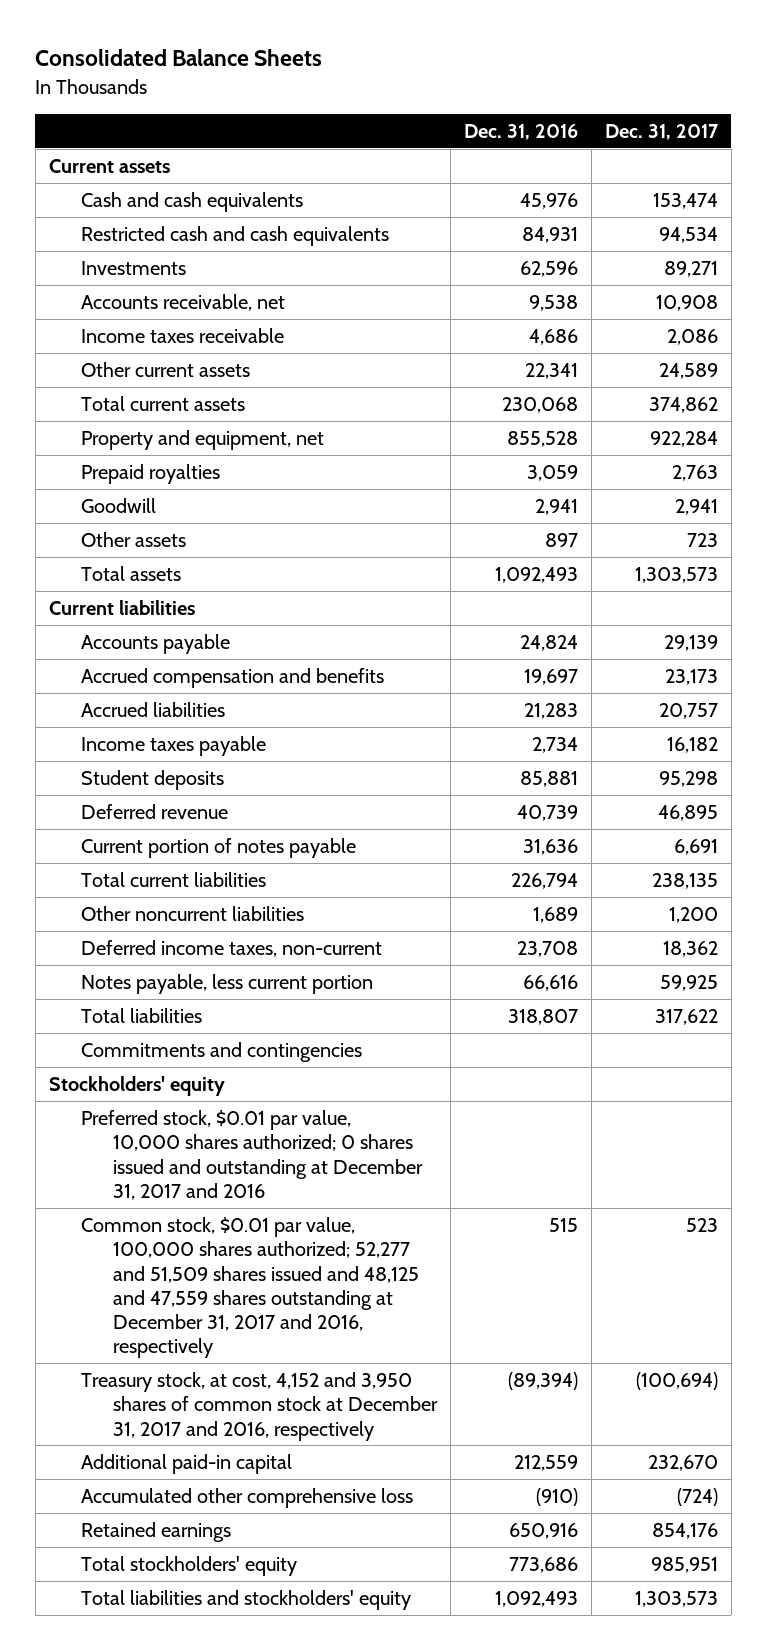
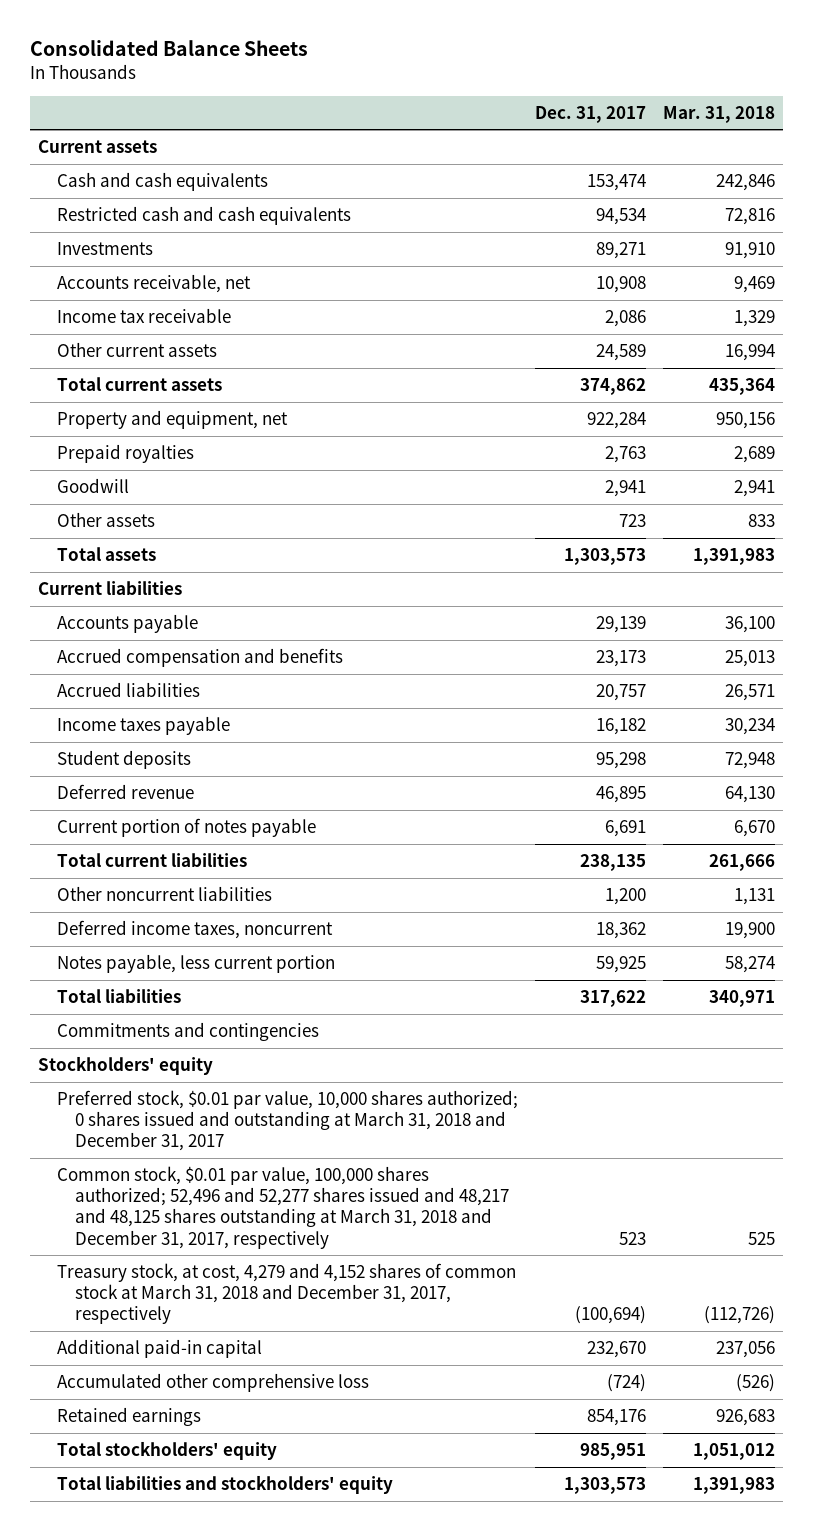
- | Dec. 31, 2016 | Dec. 31, 2017
+ | Dec. 31, 2017 | Mar. 31, 2018
- Income taxes receivable | 4,686 | 2,086
+ Income tax receivable | 2,086 | 1,329
- Deferred income taxes, non-current | 23,708 | 18,362
+ Deferred income taxes, noncurrent | 18,362 | 19,900
- Preferred stock, $0.01 par value, 10,000 shares authorized; 0 shares issued and outstanding at December 31, 2017 and 2016
- Common stock, $0.01 par value, 100,000 shares authorized; 52,277 and 51,509 shares issued and 48,125 and 47,559 shares outstanding at December 31, 2017 and 2016, respectively | 515 | 523
- Treasury stock, at cost, 4,152 and 3,950 shares of common stock at December 31, 2017 and 2016, respectively | (89,394) | (100,694)
+ Preferred stock, $0.01 par value, 10,000 shares authorized; 0 shares issued and outstanding at March 31, 2018 and December 31, 2017
+ Common stock, $0.01 par value, 100,000 shares authorized; 52,496 and 52,277 shares issued and 48,217 and 48,125 shares outstanding at March 31, 2018 and December 31, 2017, respectively | 523 | 525
+ Treasury stock, at cost, 4,279 and 4,152 shares of common stock at March 31, 2018 and December 31, 2017, respectively | (100,694) | (112,726)

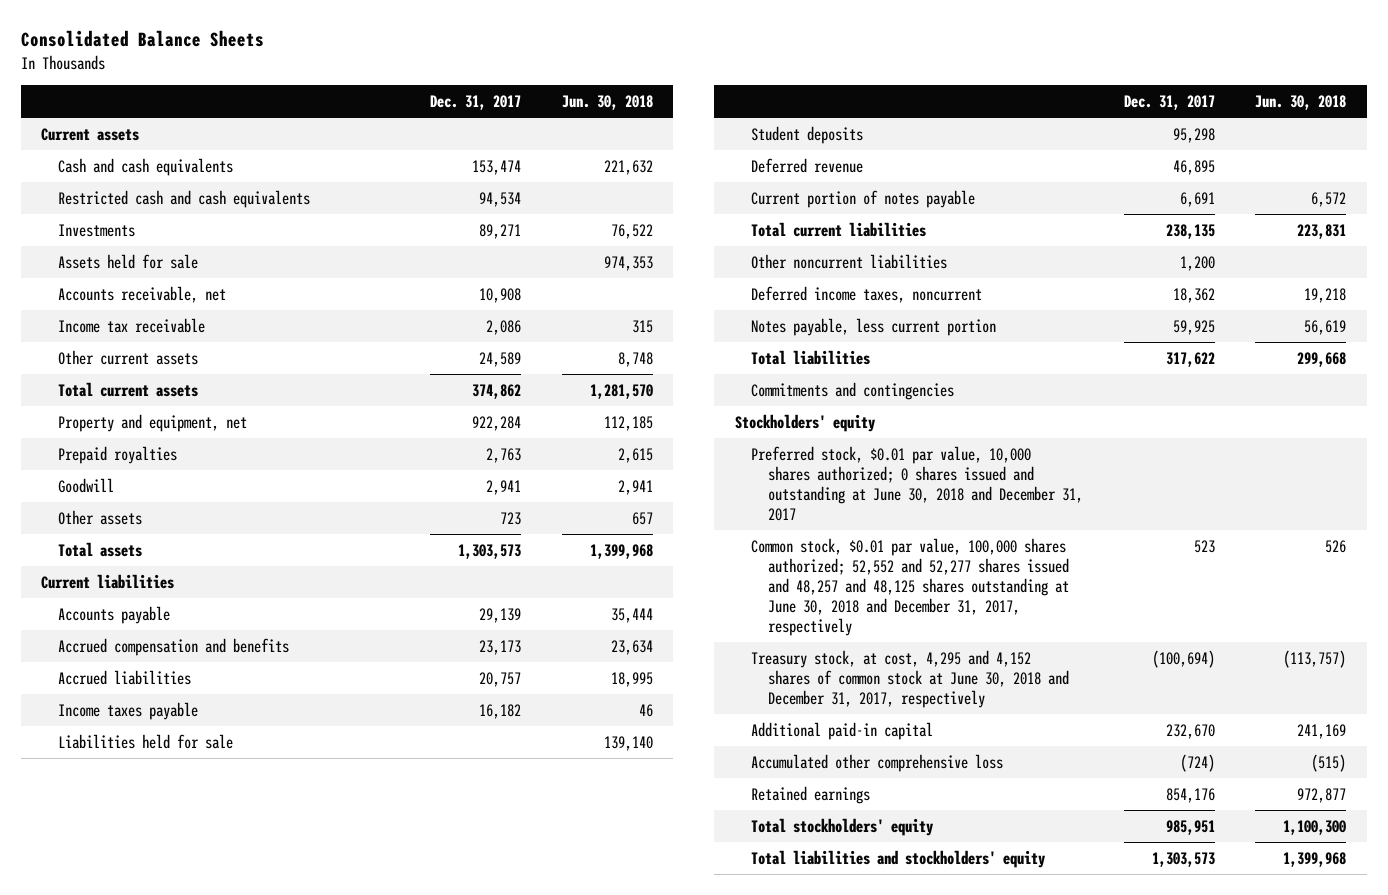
- | Dec. 31, 2017 | Mar. 31, 2018
+ | Dec. 31, 2017 | Jun. 30, 2018
+ Assets held for sale | | 974,353
+ Liabilities held for sale | | 139,140
- Preferred stock, $0.01 par value, 10,000 shares authorized; 0 shares issued and outstanding at March 31, 2018 and December 31, 2017
- Common stock, $0.01 par value, 100,000 shares authorized; 52,496 and 52,277 shares issued and 48,217 and 48,125 shares outstanding at March 31, 2018 and December 31, 2017, respectively | 523 | 525
- Treasury stock, at cost, 4,279 and 4,152 shares of common stock at March 31, 2018 and December 31, 2017, respectively | (100,694) | (112,726)
+ Preferred stock, $0.01 par value, 10,000 shares authorized; 0 shares issued and outstanding at June 30, 2018 and December 31, 2017
+ Common stock, $0.01 par value, 100,000 shares authorized; 52,552 and 52,277 shares issued and 48,257 and 48,125 shares outstanding at June 30, 2018 and December 31, 2017, respectively | 523 | 526
+ Treasury stock, at cost, 4,295 and 4,152 shares of common stock at June 30, 2018 and December 31, 2017, respectively | (100,694) | (113,757)

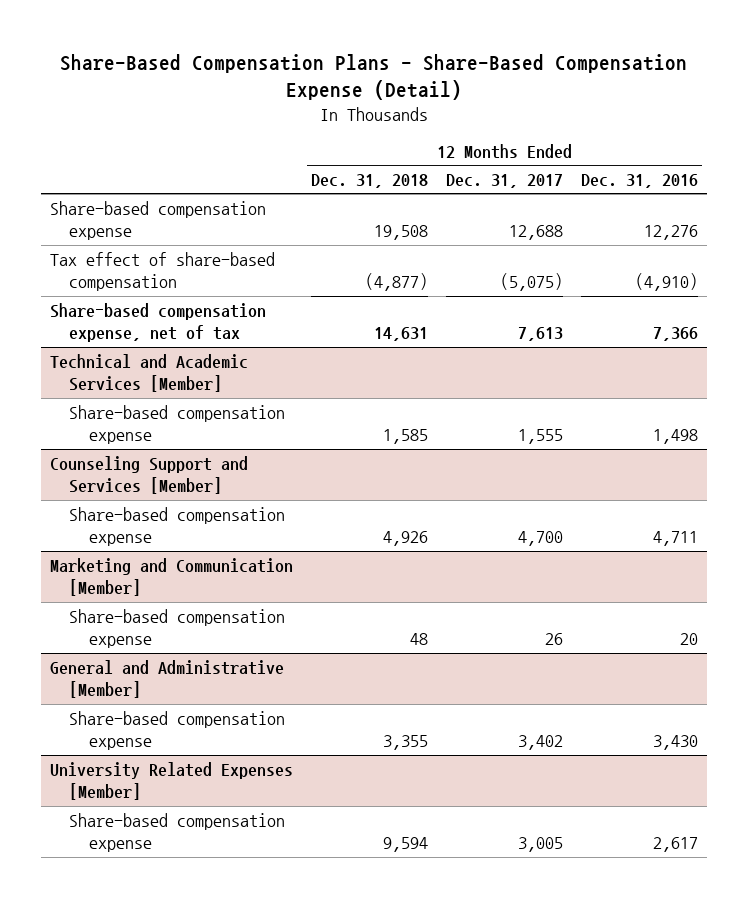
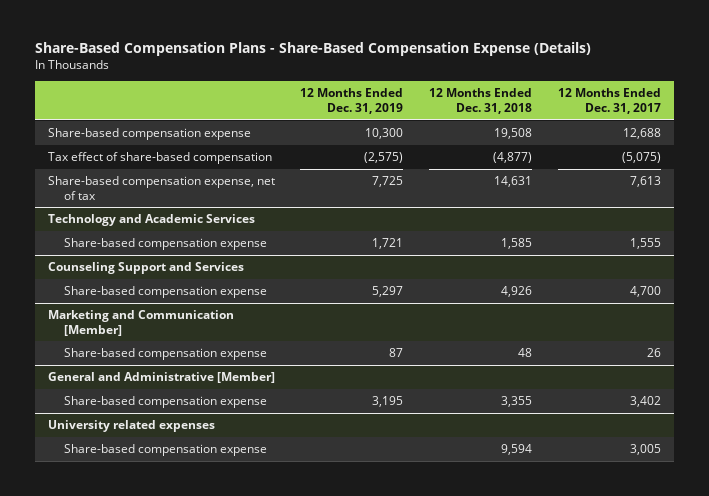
- Share-Based Compensation Plans - Share-Based Compensation Expense (Detail)
+ Share-Based Compensation Plans - Share-Based Compensation Expense (Details)
- | 12 Months Ended Dec. 31, 2018 | 12 Months Ended Dec. 31, 2017 | 12 Months Ended Dec. 31, 2016
+ | 12 Months Ended Dec. 31, 2019 | 12 Months Ended Dec. 31, 2018 | 12 Months Ended Dec. 31, 2017
- Technical and Academic Services [Member]
+ Technology and Academic Services
- Counseling Support and Services [Member]
+ Counseling Support and Services
- University Related Expenses [Member]
+ University related expenses

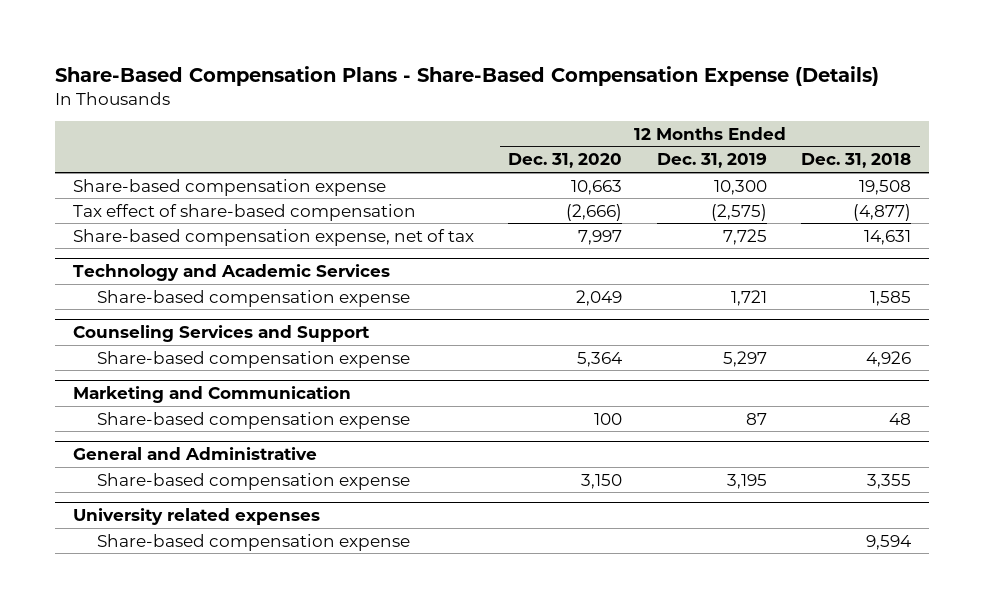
- | 12 Months Ended Dec. 31, 2019 | 12 Months Ended Dec. 31, 2018 | 12 Months Ended Dec. 31, 2017
+ | 12 Months Ended Dec. 31, 2020 | 12 Months Ended Dec. 31, 2019 | 12 Months Ended Dec. 31, 2018
- Counseling Support and Services
+ Counseling Services and Support
- Marketing and Communication [Member]
+ Marketing and Communication
- General and Administrative [Member]
+ General and Administrative

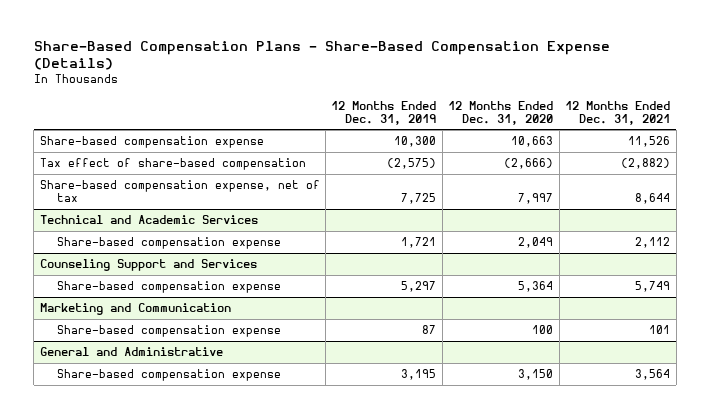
- | 12 Months Ended Dec. 31, 2020 | 12 Months Ended Dec. 31, 2019 | 12 Months Ended Dec. 31, 2018
+ | 12 Months Ended Dec. 31, 2019 | 12 Months Ended Dec. 31, 2020 | 12 Months Ended Dec. 31, 2021
- Technology and Academic Services
+ Technical and Academic Services
- Counseling Services and Support
+ Counseling Support and Services
- University related expenses
- Share-based compensation expense | | | 9,594

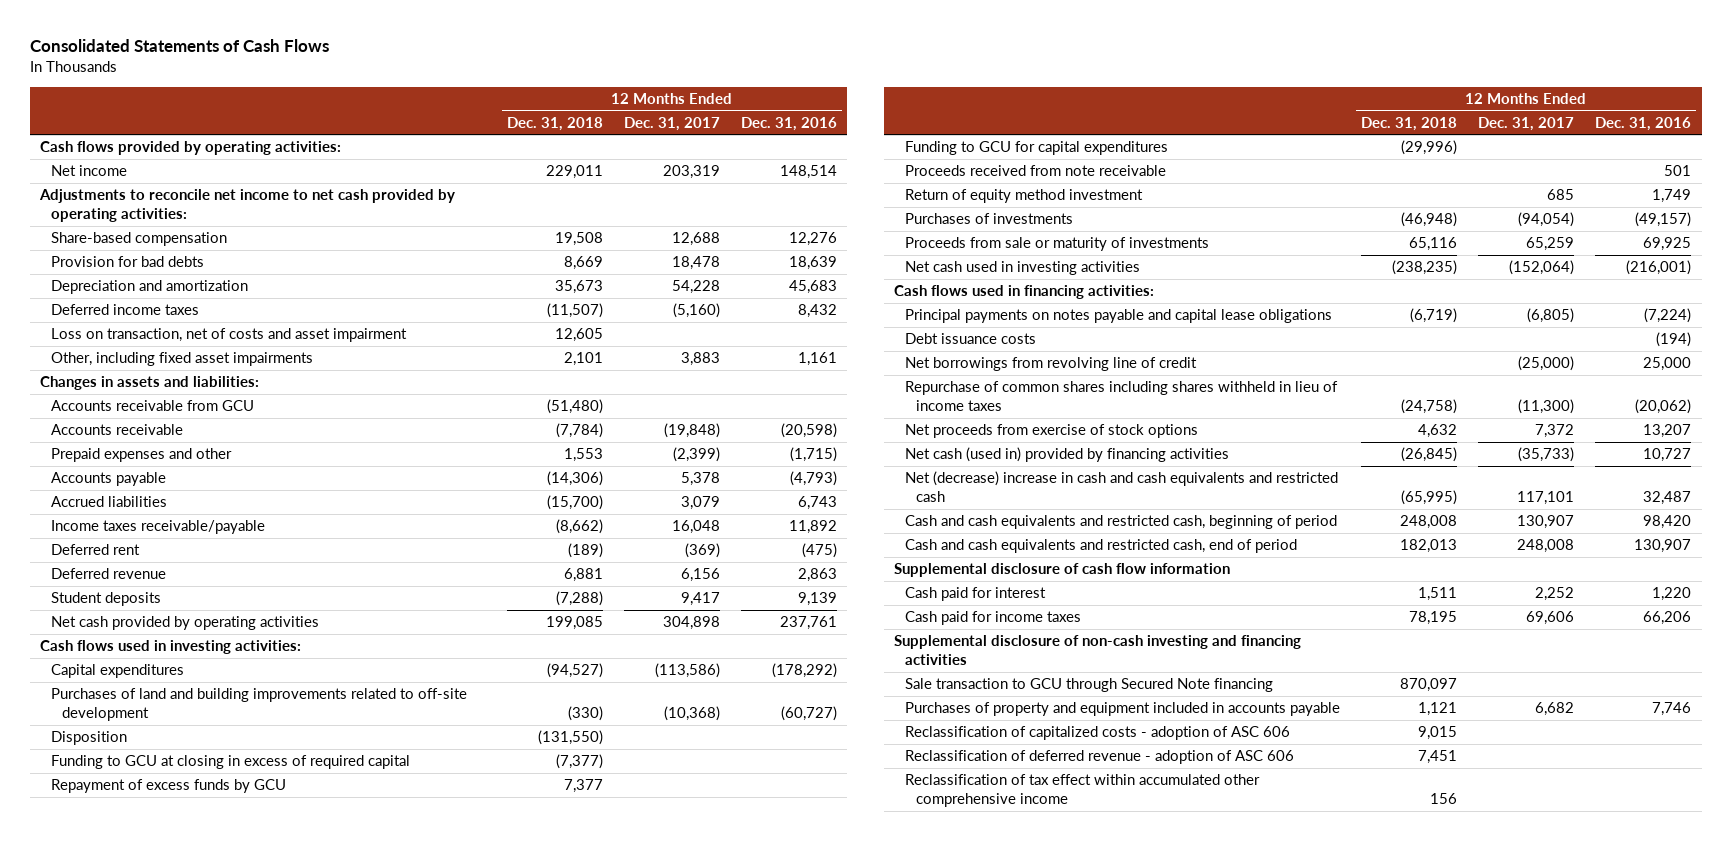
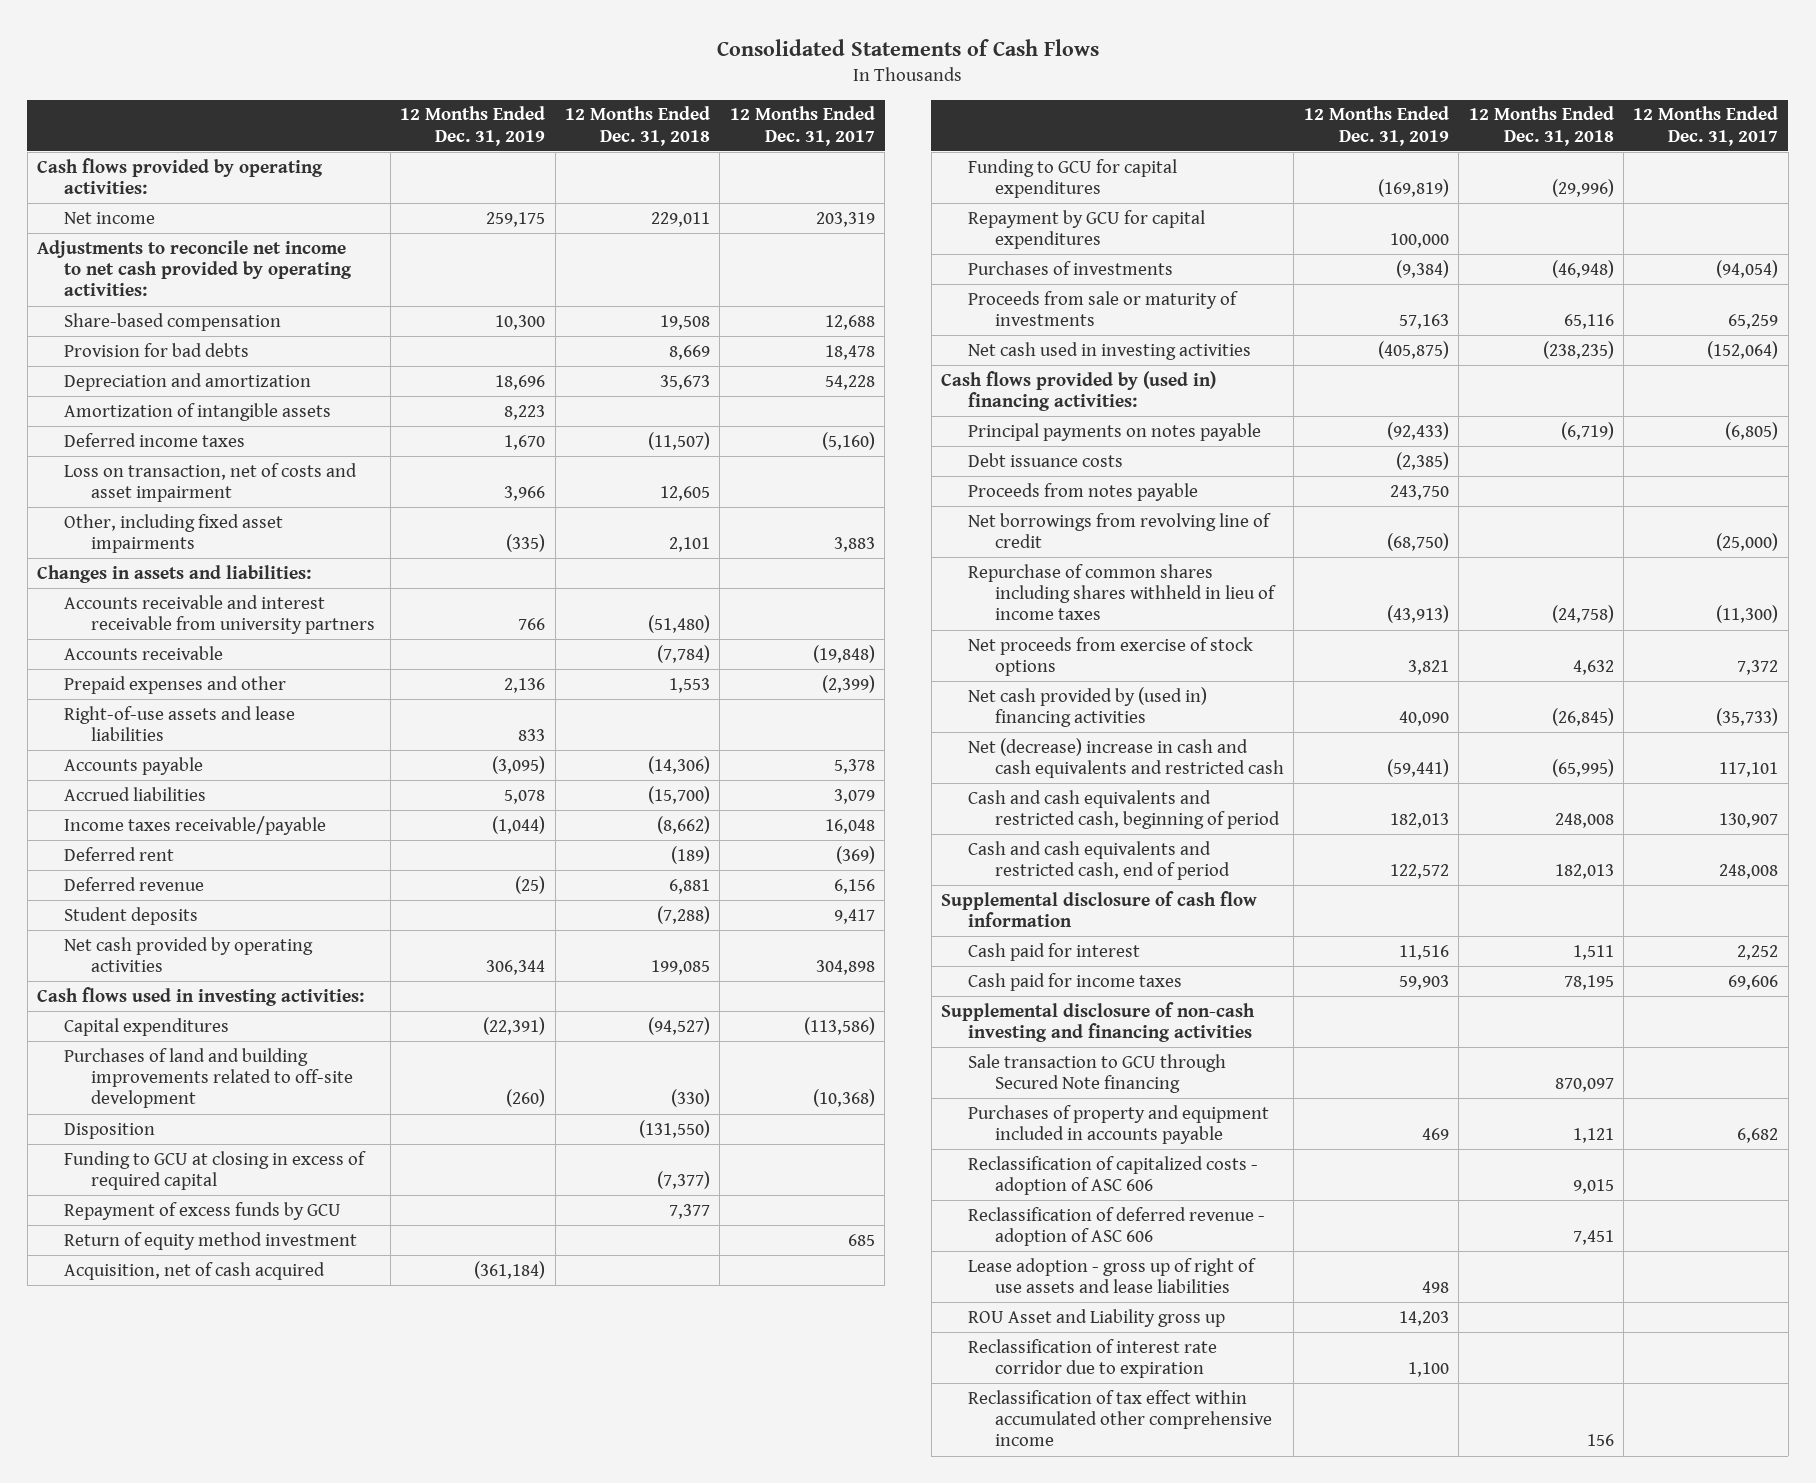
- | 12 Months Ended Dec. 31, 2018 | 12 Months Ended Dec. 31, 2017 | 12 Months Ended Dec. 31, 2016
+ | 12 Months Ended Dec. 31, 2019 | 12 Months Ended Dec. 31, 2018 | 12 Months Ended Dec. 31, 2017
+ Amortization of intangible assets | 8,223 | |
- Accounts receivable from GCU | (51,480) | |
+ Accounts receivable and interest receivable from university partners | 766 | (51,480) |
+ Right-of-use assets and lease liabilities | 833 | |
- Proceeds received from note receivable | | | 501
+ Acquisition, net of cash acquired | (361,184) | |
moved down: Funding to GCU for capital expenditures | (169,819) | (29,996) |
+ Repayment by GCU for capital expenditures | 100,000 | |
- Cash flows used in financing activities:
- Principal payments on notes payable and capital lease obligations | (6,719) | (6,805) | (7,224)
+ Cash flows provided by (used in) financing activities:
+ Principal payments on notes payable | (92,433) | (6,719) | (6,805)
+ Proceeds from notes payable | 243,750 | |
- Net cash (used in) provided by financing activities | (26,845) | (35,733) | 10,727
+ Net cash provided by (used in) financing activities | 40,090 | (26,845) | (35,733)
+ Lease adoption - gross up of right of use assets and lease liabilities | 498 | |
+ ROU Asset and Liability gross up | 14,203 | |
+ Reclassification of interest rate corridor due to expiration | 1,100 | |

